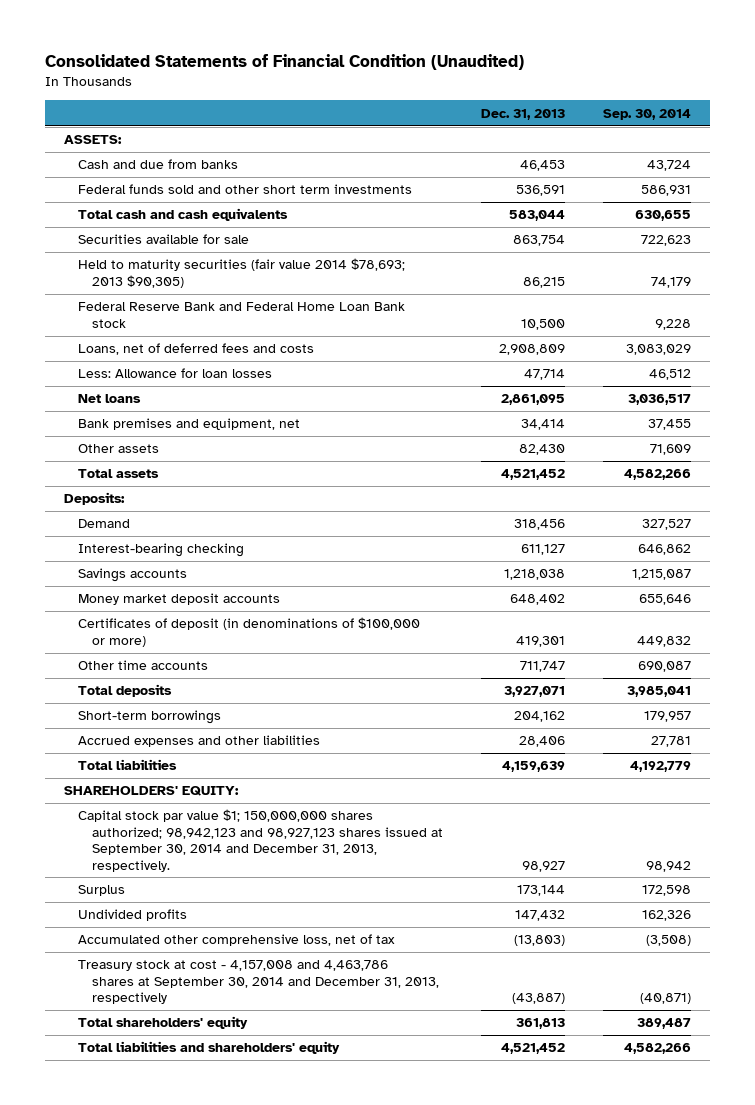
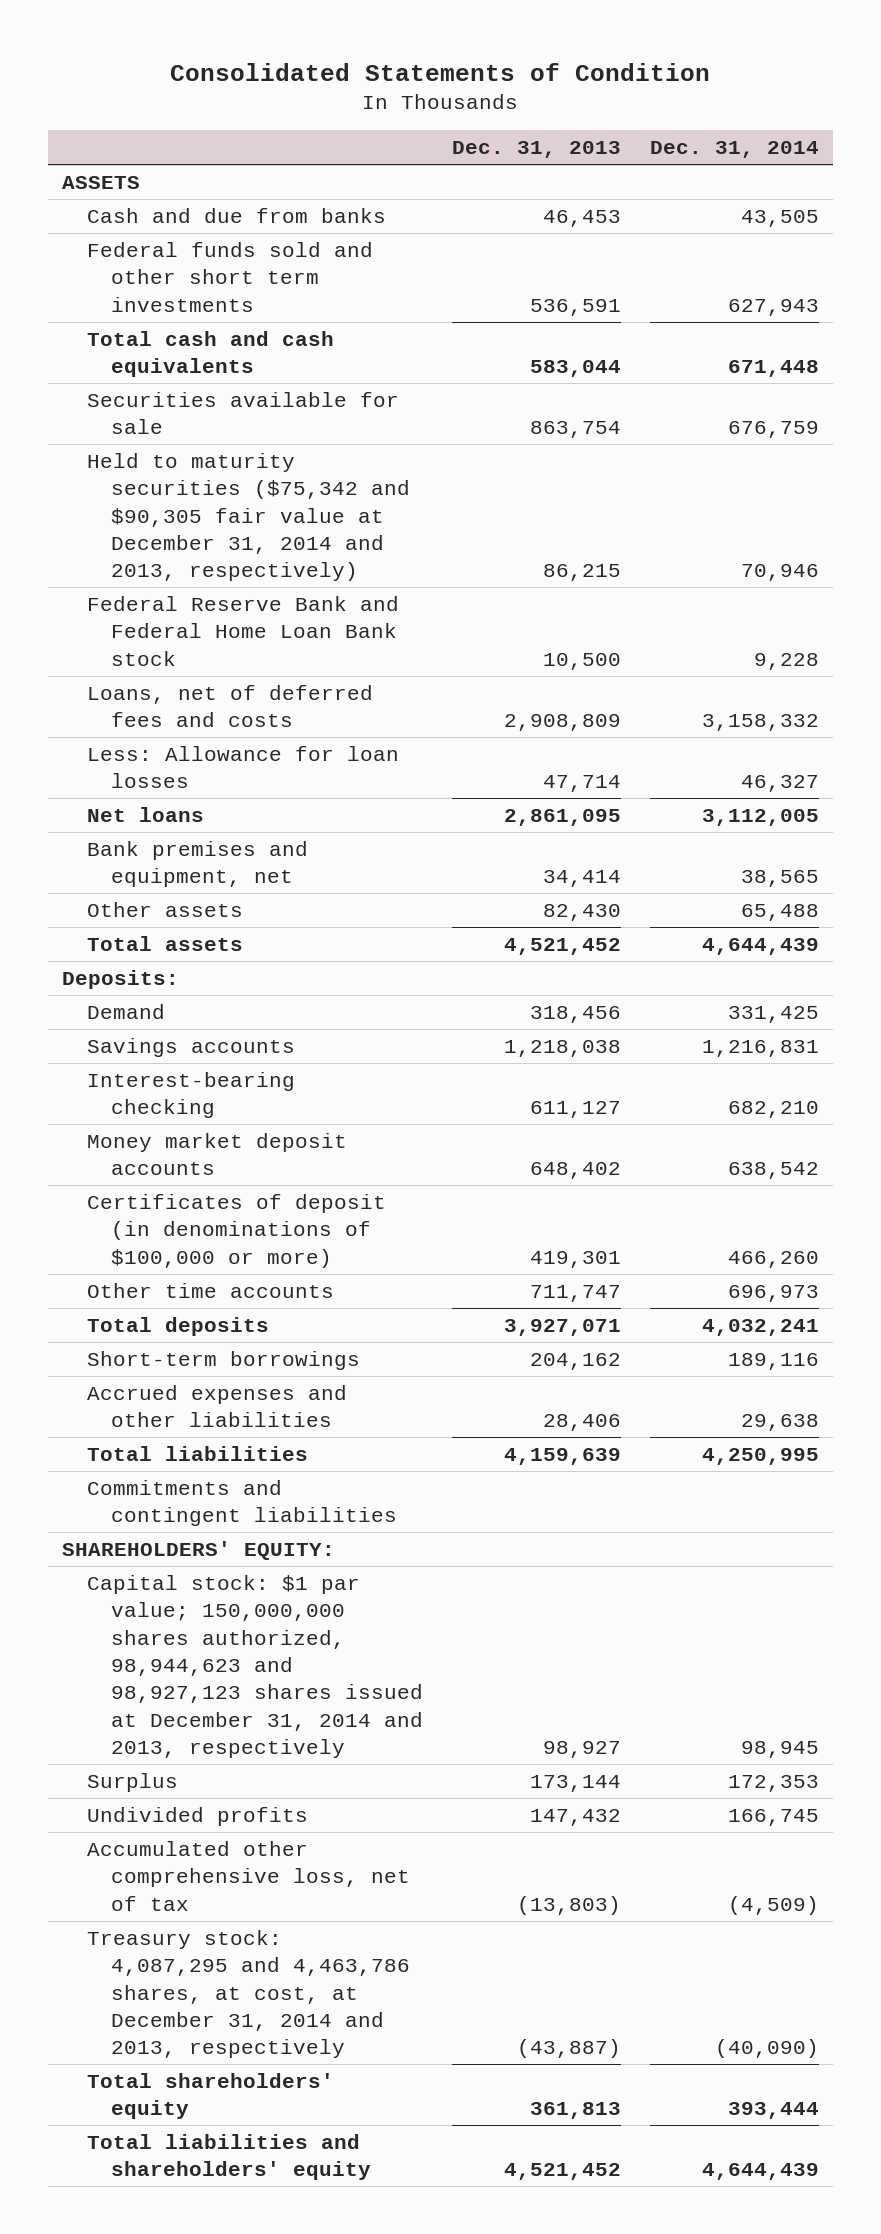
- Consolidated Statements of Financial Condition (Unaudited)
+ Consolidated Statements of Condition
- | Dec. 31, 2013 | Sep. 30, 2014
+ | Dec. 31, 2013 | Dec. 31, 2014
- ASSETS:
+ ASSETS
- Held to maturity securities (fair value 2014 $78,693; 2013 $90,305) | 86,215 | 74,179
+ Held to maturity securities ($75,342 and $90,305 fair value at December 31, 2014 and 2013, respectively) | 86,215 | 70,946
moved down: Interest-bearing checking | 611,127 | 682,210
+ Commitments and contingent liabilities
- Capital stock par value $1; 150,000,000 shares authorized; 98,942,123 and 98,927,123 shares issued at September 30, 2014 and December 31, 2013, respectively. | 98,927 | 98,942
+ Capital stock: $1 par value; 150,000,000 shares authorized, 98,944,623 and 98,927,123 shares issued at December 31, 2014 and 2013, respectively | 98,927 | 98,945
- Treasury stock at cost - 4,157,008 and 4,463,786 shares at September 30, 2014 and December 31, 2013, respectively | (43,887) | (40,871)
+ Treasury stock: 4,087,295 and 4,463,786 shares, at cost, at December 31, 2014 and 2013, respectively | (43,887) | (40,090)

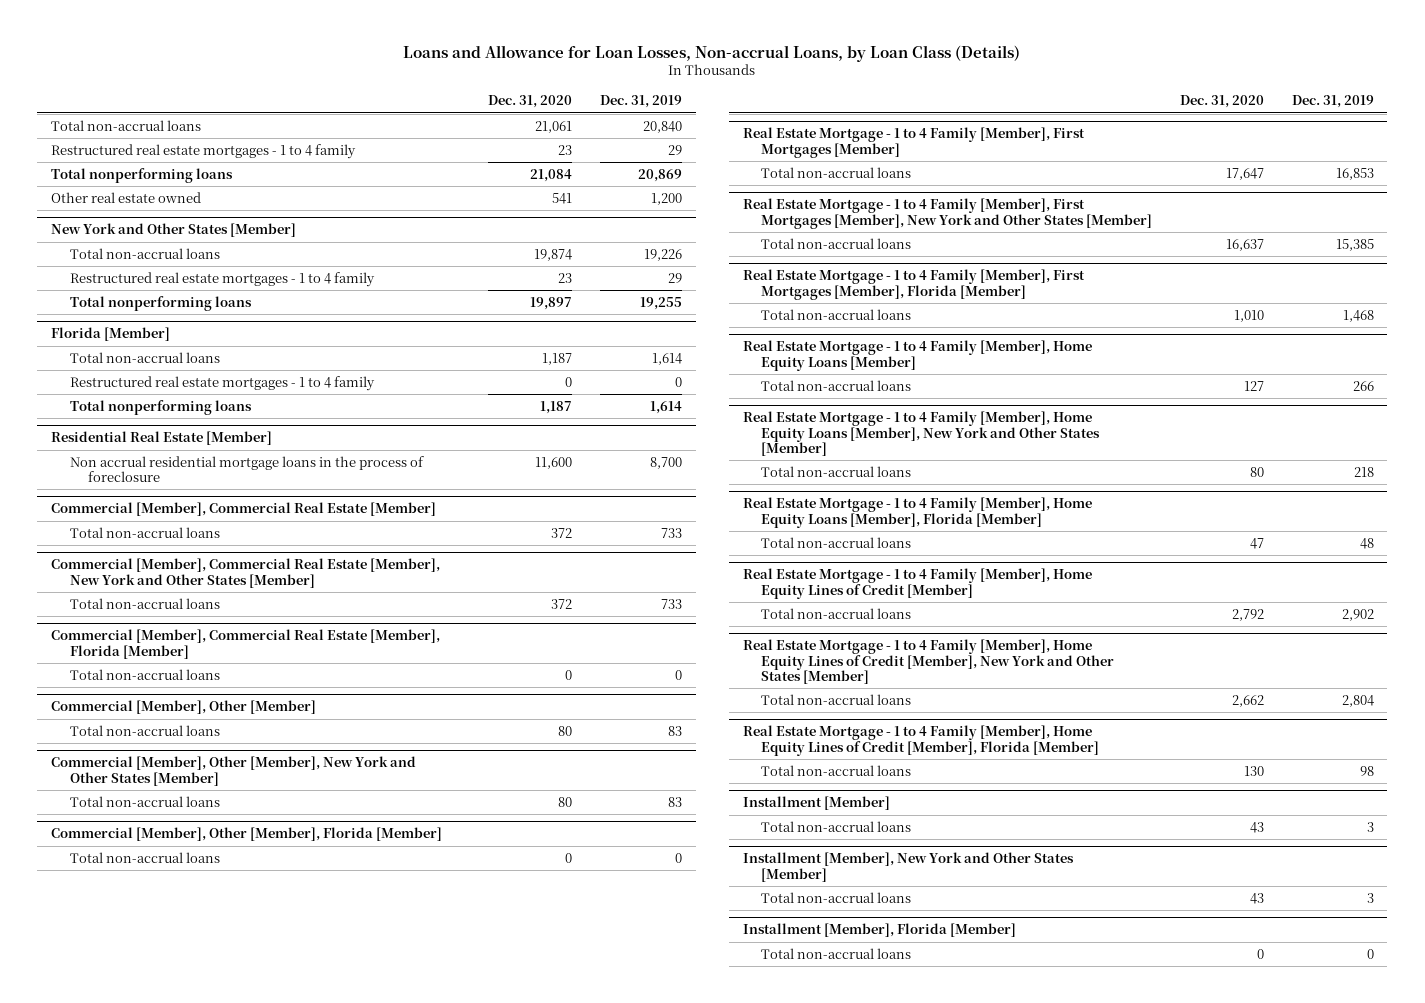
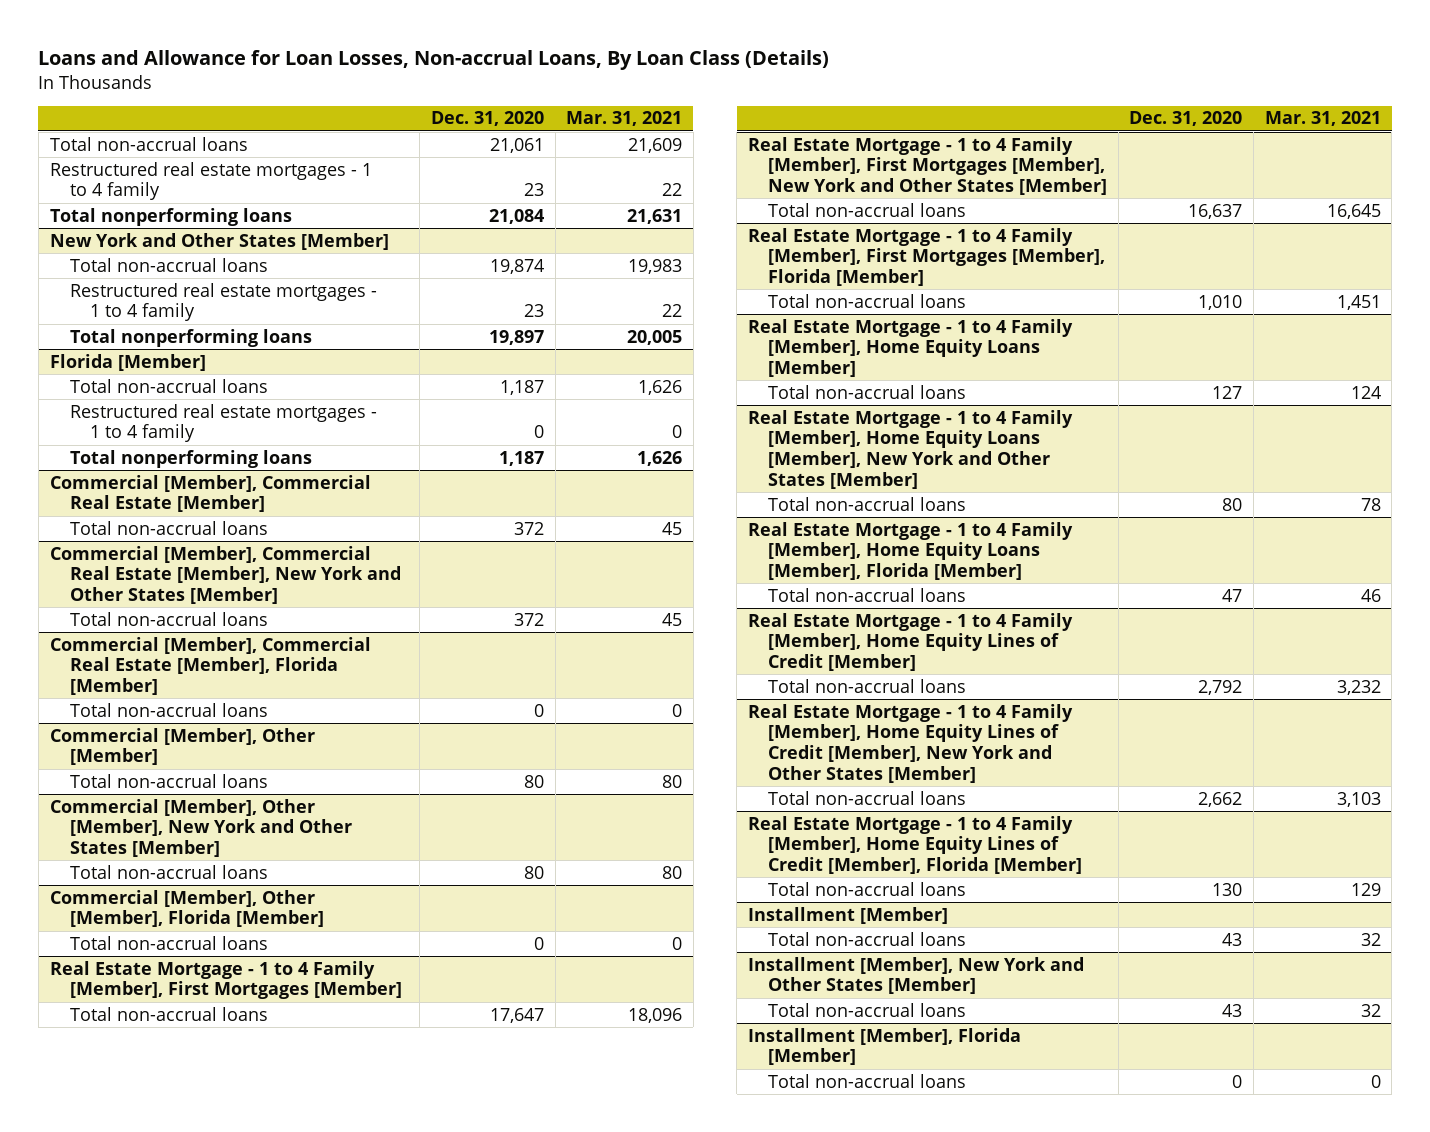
- Loans and Allowance for Loan Losses, Non-accrual Loans, by Loan Class (Details)
+ Loans and Allowance for Loan Losses, Non-accrual Loans, By Loan Class (Details)
- | Dec. 31, 2020 | Dec. 31, 2019
+ | Dec. 31, 2020 | Mar. 31, 2021
- Other real estate owned | 541 | 1,200
- Residential Real Estate [Member]
- Non accrual residential mortgage loans in the process of foreclosure | 11,600 | 8,700

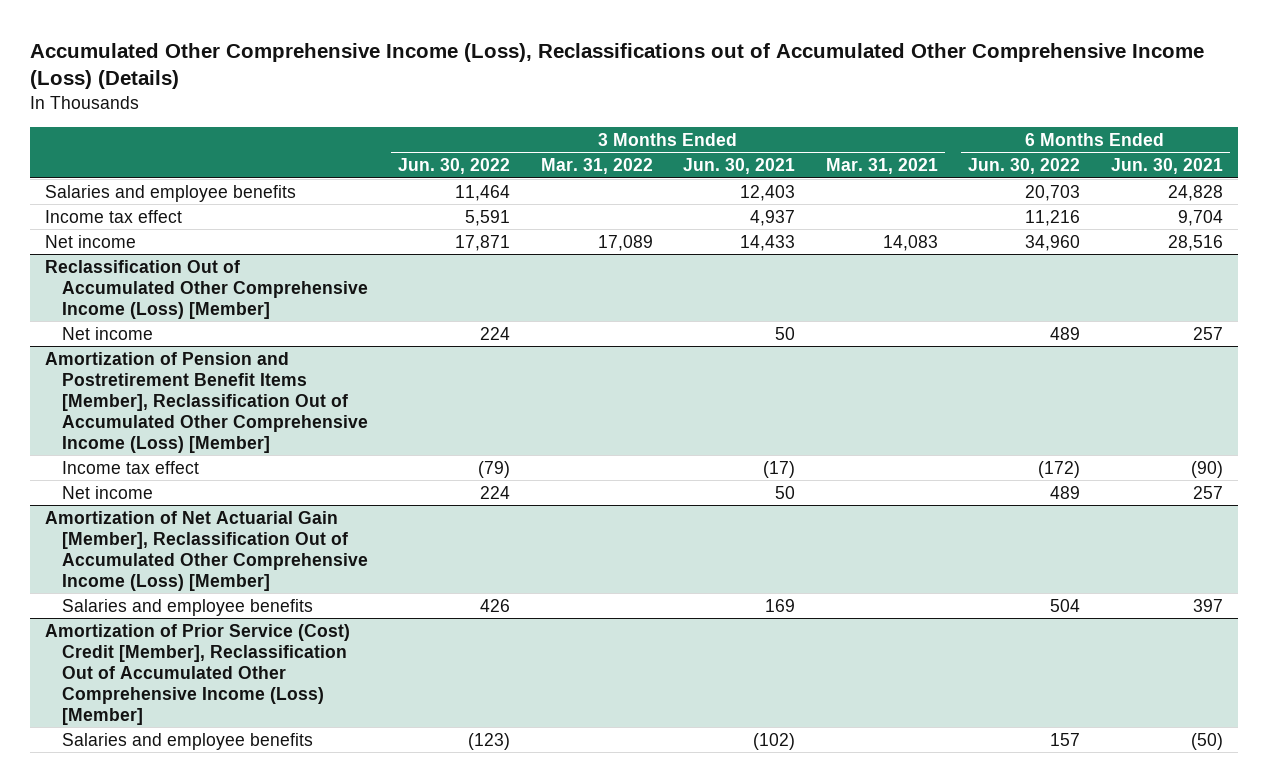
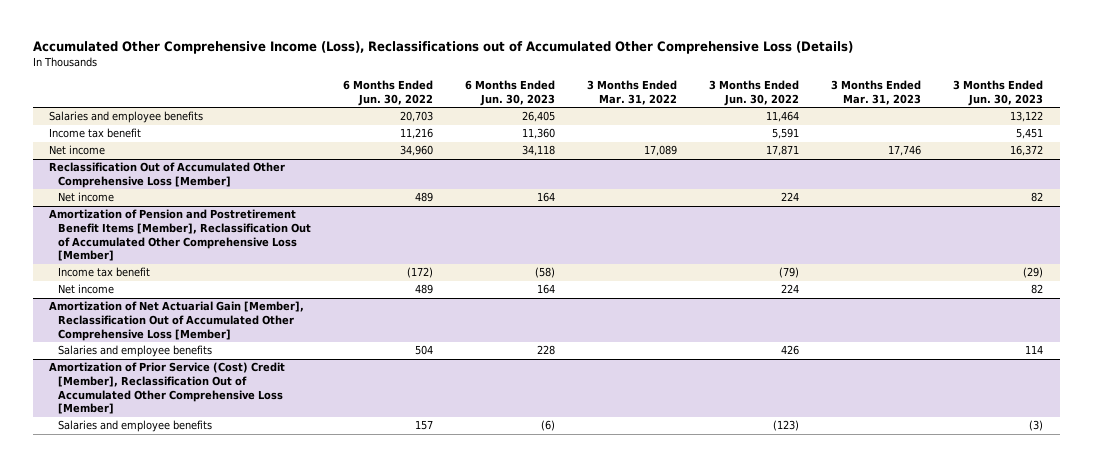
- Accumulated Other Comprehensive Income (Loss), Reclassifications out of Accumulated Other Comprehensive Income (Loss) (Details)
+ Accumulated Other Comprehensive Income (Loss), Reclassifications out of Accumulated Other Comprehensive Loss (Details)
- | 3 Months Ended Jun. 30, 2022 | 3 Months Ended Mar. 31, 2022 | 3 Months Ended Jun. 30, 2021 | 3 Months Ended Mar. 31, 2021 | 6 Months Ended Jun. 30, 2022 | 6 Months Ended Jun. 30, 2021
+ | 6 Months Ended Jun. 30, 2022 | 6 Months Ended Jun. 30, 2023 | 3 Months Ended Mar. 31, 2022 | 3 Months Ended Jun. 30, 2022 | 3 Months Ended Mar. 31, 2023 | 3 Months Ended Jun. 30, 2023
- Income tax effect | 5,591 | | 4,937 | | 11,216 | 9,704
+ Income tax benefit | 11,216 | 11,360 | | 5,591 | | 5,451
- Reclassification Out of Accumulated Other Comprehensive Income (Loss) [Member]
+ Reclassification Out of Accumulated Other Comprehensive Loss [Member]
- Amortization of Pension and Postretirement Benefit Items [Member], Reclassification Out of Accumulated Other Comprehensive Income (Loss) [Member]
- Income tax effect | (79) | | (17) | | (172) | (90)
+ Amortization of Pension and Postretirement Benefit Items [Member], Reclassification Out of Accumulated Other Comprehensive Loss [Member]
+ Income tax benefit | (172) | (58) | | (79) | | (29)
- Amortization of Net Actuarial Gain [Member], Reclassification Out of Accumulated Other Comprehensive Income (Loss) [Member]
+ Amortization of Net Actuarial Gain [Member], Reclassification Out of Accumulated Other Comprehensive Loss [Member]
- Amortization of Prior Service (Cost) Credit [Member], Reclassification Out of Accumulated Other Comprehensive Income (Loss) [Member]
+ Amortization of Prior Service (Cost) Credit [Member], Reclassification Out of Accumulated Other Comprehensive Loss [Member]

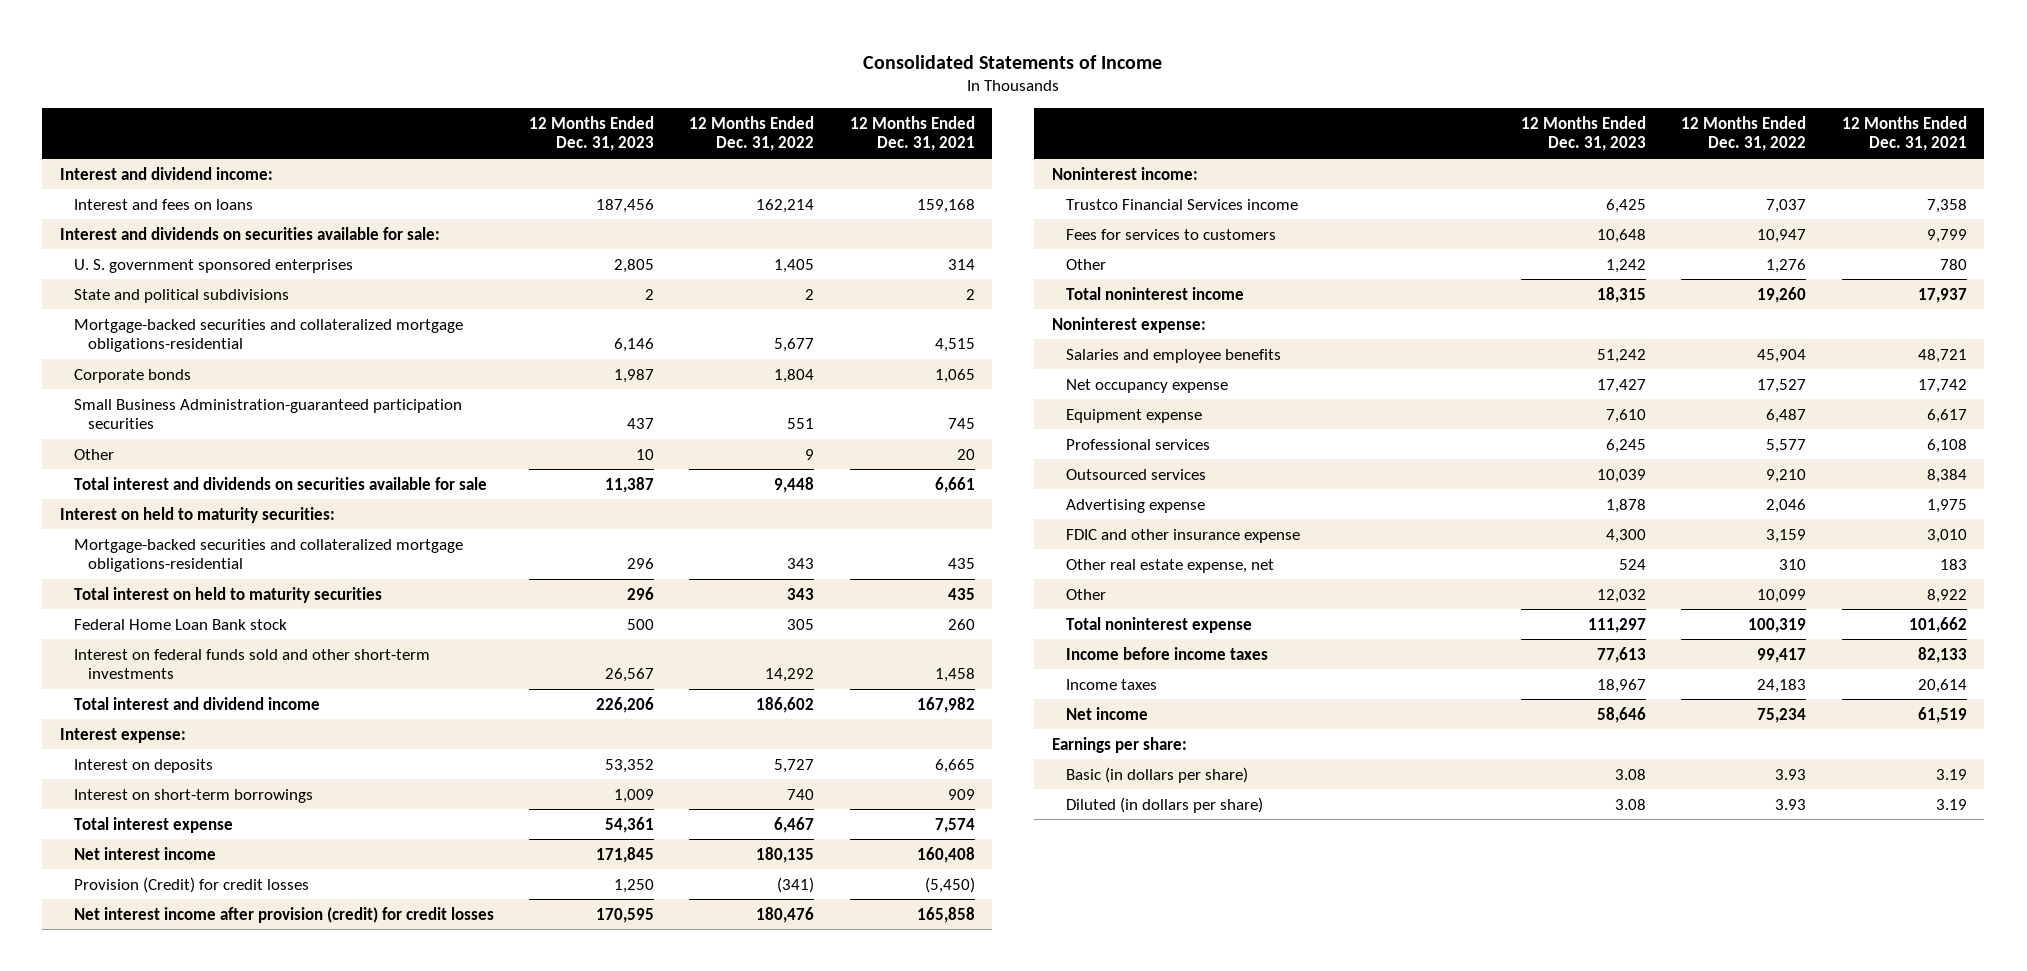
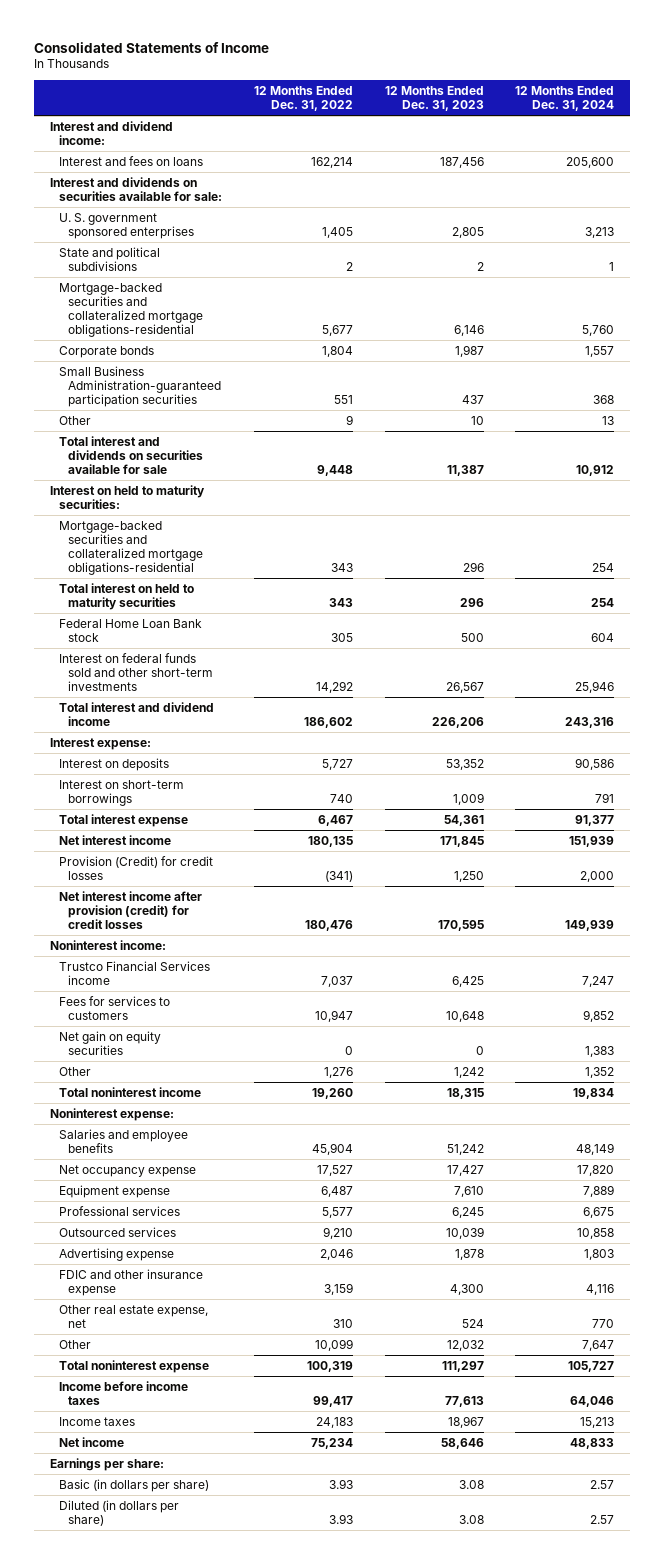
- | 12 Months Ended Dec. 31, 2023 | 12 Months Ended Dec. 31, 2022 | 12 Months Ended Dec. 31, 2021
+ | 12 Months Ended Dec. 31, 2022 | 12 Months Ended Dec. 31, 2023 | 12 Months Ended Dec. 31, 2024
+ Net gain on equity securities | 0 | 0 | 1,383

